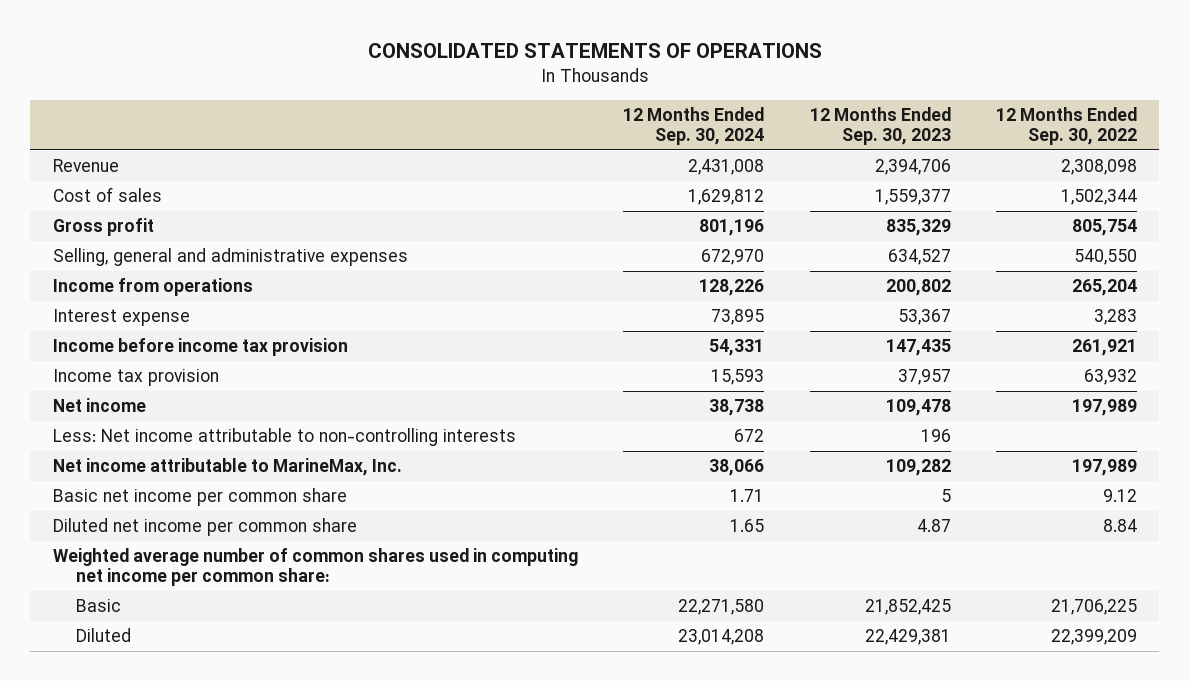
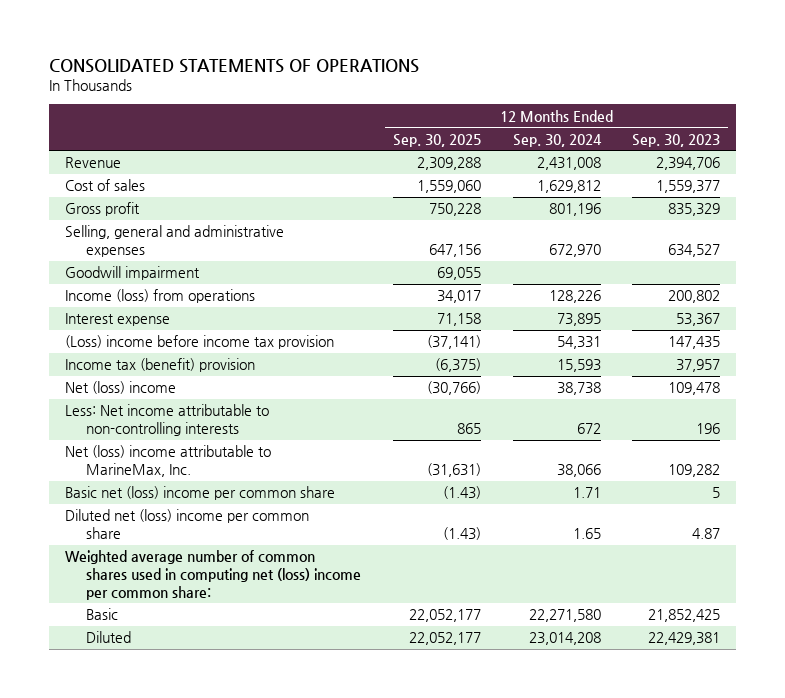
- | 12 Months Ended Sep. 30, 2024 | 12 Months Ended Sep. 30, 2023 | 12 Months Ended Sep. 30, 2022
+ | 12 Months Ended Sep. 30, 2025 | 12 Months Ended Sep. 30, 2024 | 12 Months Ended Sep. 30, 2023
- Income from operations | 128,226 | 200,802 | 265,204
+ Goodwill impairment | 69,055 | |
+ Income (loss) from operations | 34,017 | 128,226 | 200,802
- Income before income tax provision | 54,331 | 147,435 | 261,921
- Income tax provision | 15,593 | 37,957 | 63,932
- Net income | 38,738 | 109,478 | 197,989
+ (Loss) income before income tax provision | (37,141) | 54,331 | 147,435
+ Income tax (benefit) provision | (6,375) | 15,593 | 37,957
+ Net (loss) income | (30,766) | 38,738 | 109,478
- Net income attributable to MarineMax, Inc. | 38,066 | 109,282 | 197,989
- Basic net income per common share | 1.71 | 5 | 9.12
- Diluted net income per common share | 1.65 | 4.87 | 8.84
- Weighted average number of common shares used in computing net income per common share:
+ Net (loss) income attributable to MarineMax, Inc. | (31,631) | 38,066 | 109,282
+ Basic net (loss) income per common share | (1.43) | 1.71 | 5
+ Diluted net (loss) income per common share | (1.43) | 1.65 | 4.87
+ Weighted average number of common shares used in computing net (loss) income per common share:

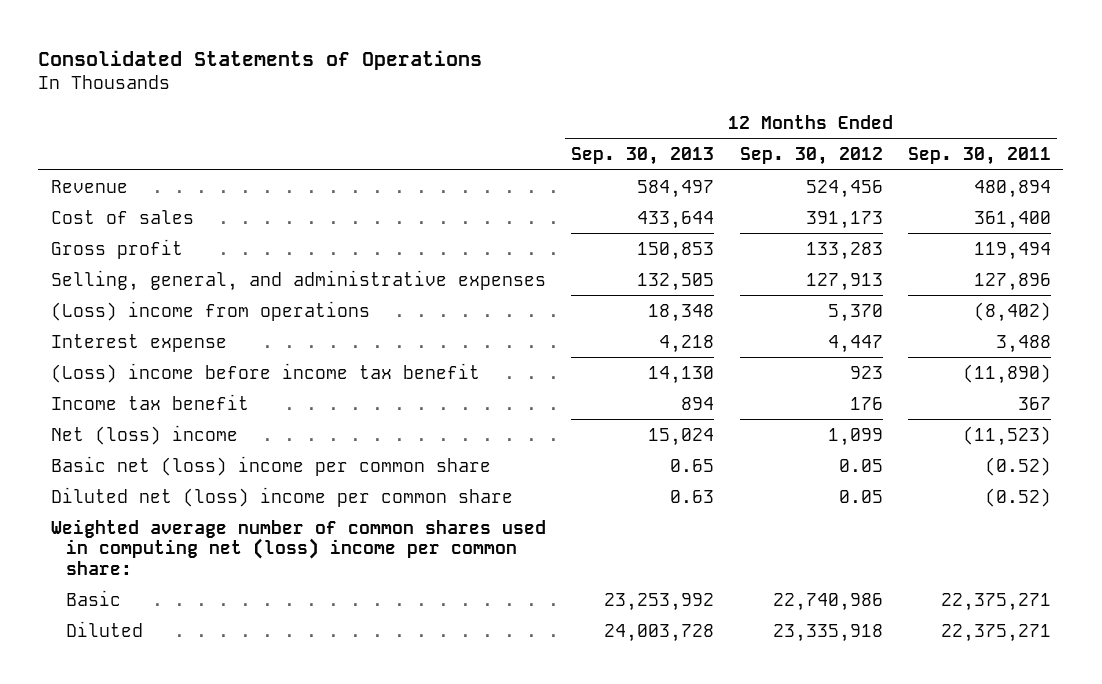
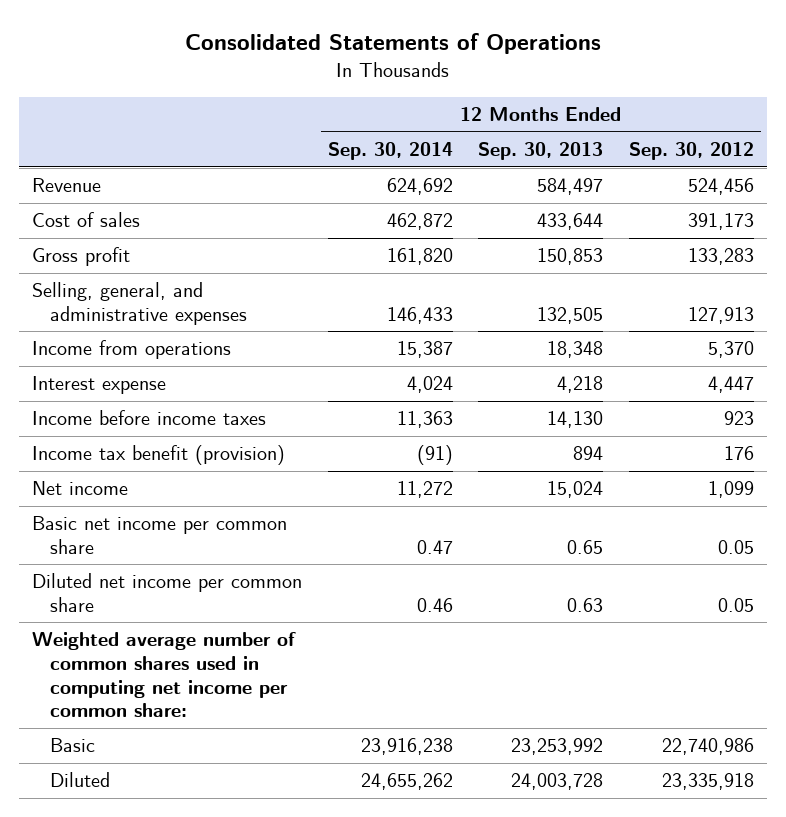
- | 12 Months Ended Sep. 30, 2013 | 12 Months Ended Sep. 30, 2012 | 12 Months Ended Sep. 30, 2011
+ | 12 Months Ended Sep. 30, 2014 | 12 Months Ended Sep. 30, 2013 | 12 Months Ended Sep. 30, 2012
- (Loss) income from operations | 18,348 | 5,370 | (8,402)
+ Income from operations | 15,387 | 18,348 | 5,370
- (Loss) income before income tax benefit | 14,130 | 923 | (11,890)
- Income tax benefit | 894 | 176 | 367
- Net (loss) income | 15,024 | 1,099 | (11,523)
- Basic net (loss) income per common share | 0.65 | 0.05 | (0.52)
- Diluted net (loss) income per common share | 0.63 | 0.05 | (0.52)
- Weighted average number of common shares used in computing net (loss) income per common share:
+ Income before income taxes | 11,363 | 14,130 | 923
+ Income tax benefit (provision) | (91) | 894 | 176
+ Net income | 11,272 | 15,024 | 1,099
+ Basic net income per common share | 0.47 | 0.65 | 0.05
+ Diluted net income per common share | 0.46 | 0.63 | 0.05
+ Weighted average number of common shares used in computing net income per common share:

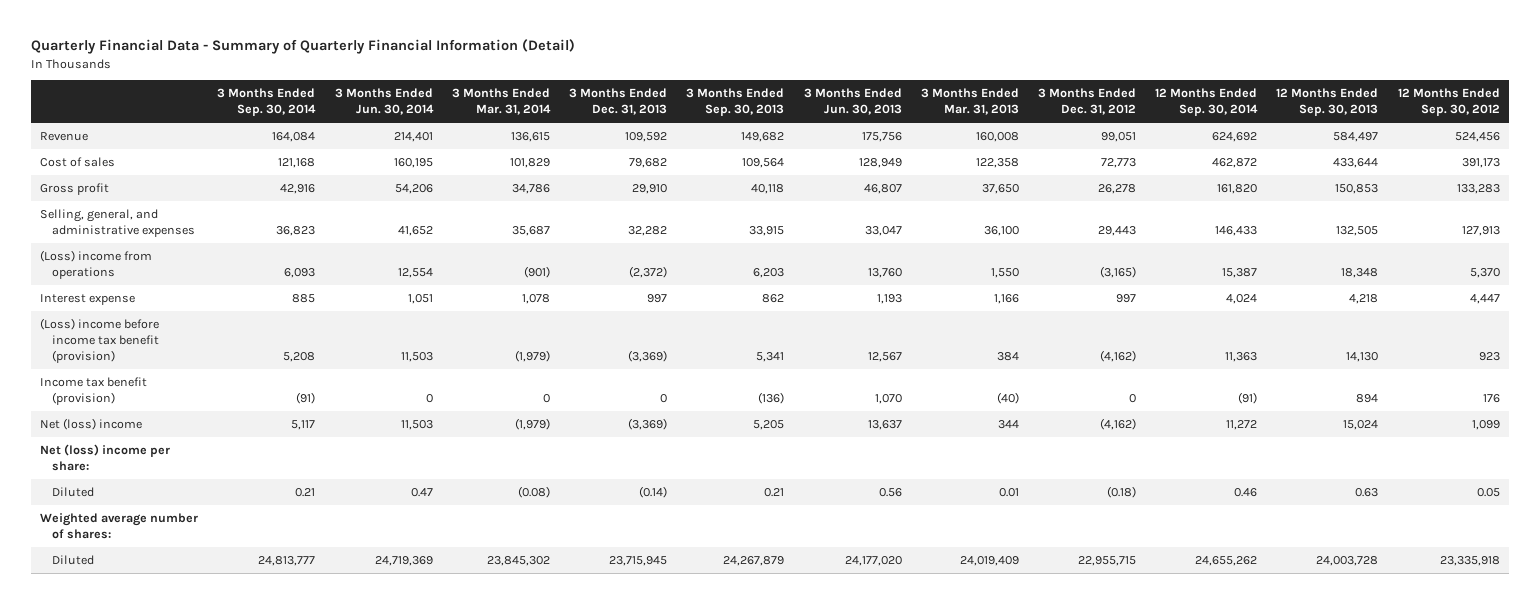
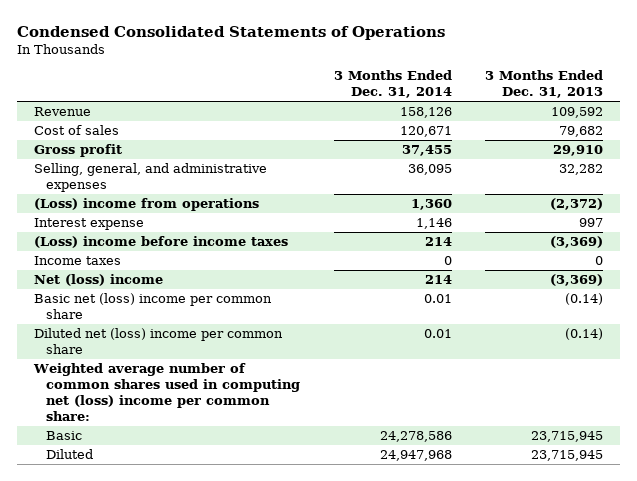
- Quarterly Financial Data - Summary of Quarterly Financial Information (Detail)
+ Condensed Consolidated Statements of Operations
- | 3 Months Ended Sep. 30, 2014 | 3 Months Ended Jun. 30, 2014 | 3 Months Ended Mar. 31, 2014 | 3 Months Ended Dec. 31, 2013 | 3 Months Ended Sep. 30, 2013 | 3 Months Ended Jun. 30, 2013 | 3 Months Ended Mar. 31, 2013 | 3 Months Ended Dec. 31, 2012 | 12 Months Ended Sep. 30, 2014 | 12 Months Ended Sep. 30, 2013 | 12 Months Ended Sep. 30, 2012
+ | 3 Months Ended Dec. 31, 2014 | 3 Months Ended Dec. 31, 2013
- (Loss) income before income tax benefit (provision) | 5,208 | 11,503 | (1,979) | (3,369) | 5,341 | 12,567 | 384 | (4,162) | 11,363 | 14,130 | 923
- Income tax benefit (provision) | (91) | 0 | 0 | 0 | (136) | 1,070 | (40) | 0 | (91) | 894 | 176
+ (Loss) income before income taxes | 214 | (3,369)
+ Income taxes | 0 | 0
- Net (loss) income per share:
- Diluted | 0.21 | 0.47 | (0.08) | (0.14) | 0.21 | 0.56 | 0.01 | (0.18) | 0.46 | 0.63 | 0.05
- Weighted average number of shares:
+ Basic net (loss) income per common share | 0.01 | (0.14)
+ Diluted net (loss) income per common share | 0.01 | (0.14)
+ Weighted average number of common shares used in computing net (loss) income per common share:
+ Basic | 24,278,586 | 23,715,945

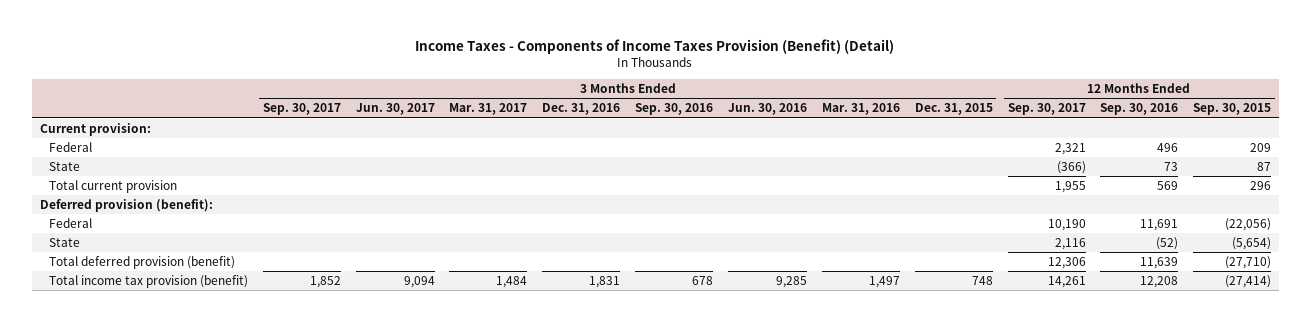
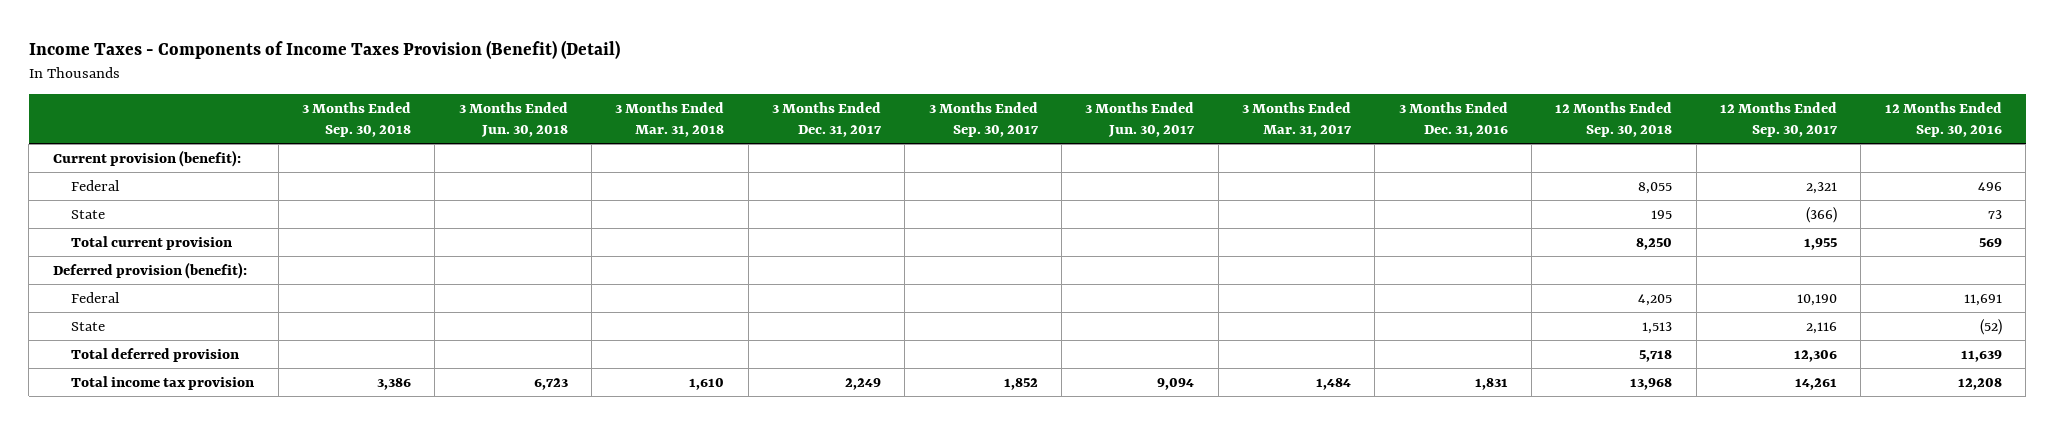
- | 3 Months Ended Sep. 30, 2017 | 3 Months Ended Jun. 30, 2017 | 3 Months Ended Mar. 31, 2017 | 3 Months Ended Dec. 31, 2016 | 3 Months Ended Sep. 30, 2016 | 3 Months Ended Jun. 30, 2016 | 3 Months Ended Mar. 31, 2016 | 3 Months Ended Dec. 31, 2015 | 12 Months Ended Sep. 30, 2017 | 12 Months Ended Sep. 30, 2016 | 12 Months Ended Sep. 30, 2015
+ | 3 Months Ended Sep. 30, 2018 | 3 Months Ended Jun. 30, 2018 | 3 Months Ended Mar. 31, 2018 | 3 Months Ended Dec. 31, 2017 | 3 Months Ended Sep. 30, 2017 | 3 Months Ended Jun. 30, 2017 | 3 Months Ended Mar. 31, 2017 | 3 Months Ended Dec. 31, 2016 | 12 Months Ended Sep. 30, 2018 | 12 Months Ended Sep. 30, 2017 | 12 Months Ended Sep. 30, 2016
- Current provision:
+ Current provision (benefit):
- Total deferred provision (benefit) | | | | | | | | | 12,306 | 11,639 | (27,710)
- Total income tax provision (benefit) | 1,852 | 9,094 | 1,484 | 1,831 | 678 | 9,285 | 1,497 | 748 | 14,261 | 12,208 | (27,414)
+ Total deferred provision | | | | | | | | | 5,718 | 12,306 | 11,639
+ Total income tax provision | 3,386 | 6,723 | 1,610 | 2,249 | 1,852 | 9,094 | 1,484 | 1,831 | 13,968 | 14,261 | 12,208

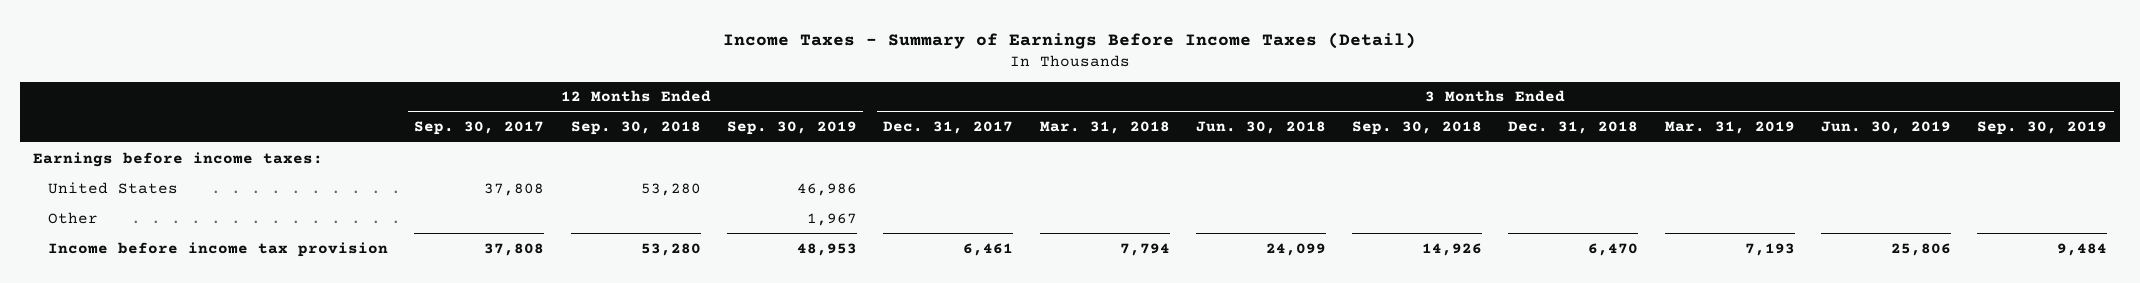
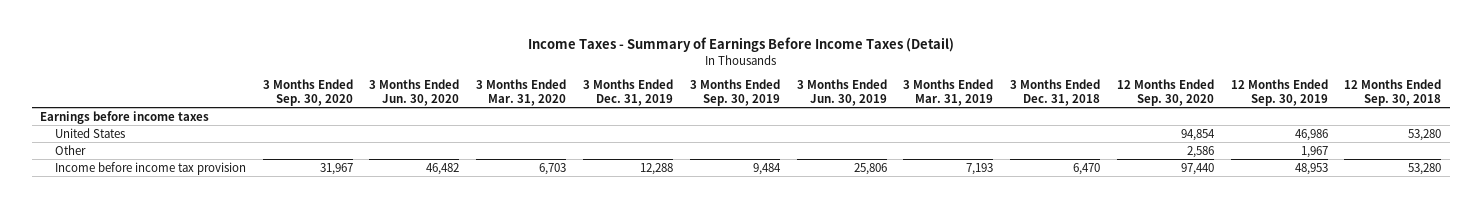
- | 12 Months Ended Sep. 30, 2017 | 12 Months Ended Sep. 30, 2018 | 12 Months Ended Sep. 30, 2019 | 3 Months Ended Dec. 31, 2017 | 3 Months Ended Mar. 31, 2018 | 3 Months Ended Jun. 30, 2018 | 3 Months Ended Sep. 30, 2018 | 3 Months Ended Dec. 31, 2018 | 3 Months Ended Mar. 31, 2019 | 3 Months Ended Jun. 30, 2019 | 3 Months Ended Sep. 30, 2019
+ | 3 Months Ended Sep. 30, 2020 | 3 Months Ended Jun. 30, 2020 | 3 Months Ended Mar. 31, 2020 | 3 Months Ended Dec. 31, 2019 | 3 Months Ended Sep. 30, 2019 | 3 Months Ended Jun. 30, 2019 | 3 Months Ended Mar. 31, 2019 | 3 Months Ended Dec. 31, 2018 | 12 Months Ended Sep. 30, 2020 | 12 Months Ended Sep. 30, 2019 | 12 Months Ended Sep. 30, 2018
- Earnings before income taxes:
+ Earnings before income taxes

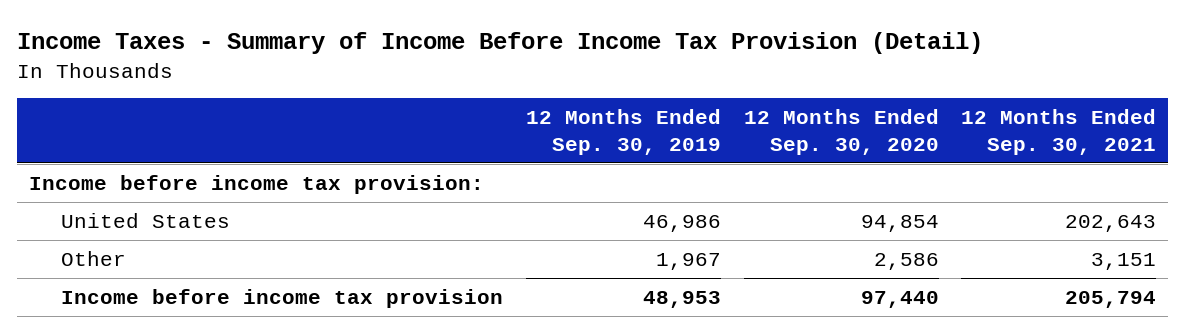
- Income Taxes - Summary of Earnings Before Income Taxes (Detail)
+ Income Taxes - Summary of Income Before Income Tax Provision (Detail)
- | 3 Months Ended Sep. 30, 2020 | 3 Months Ended Jun. 30, 2020 | 3 Months Ended Mar. 31, 2020 | 3 Months Ended Dec. 31, 2019 | 3 Months Ended Sep. 30, 2019 | 3 Months Ended Jun. 30, 2019 | 3 Months Ended Mar. 31, 2019 | 3 Months Ended Dec. 31, 2018 | 12 Months Ended Sep. 30, 2020 | 12 Months Ended Sep. 30, 2019 | 12 Months Ended Sep. 30, 2018
+ | 12 Months Ended Sep. 30, 2019 | 12 Months Ended Sep. 30, 2020 | 12 Months Ended Sep. 30, 2021
- Earnings before income taxes
+ Income before income tax provision:

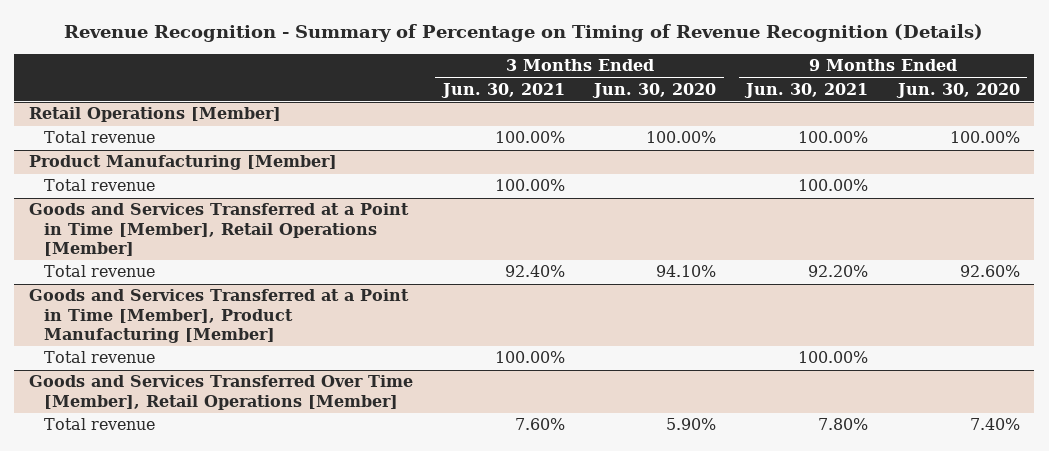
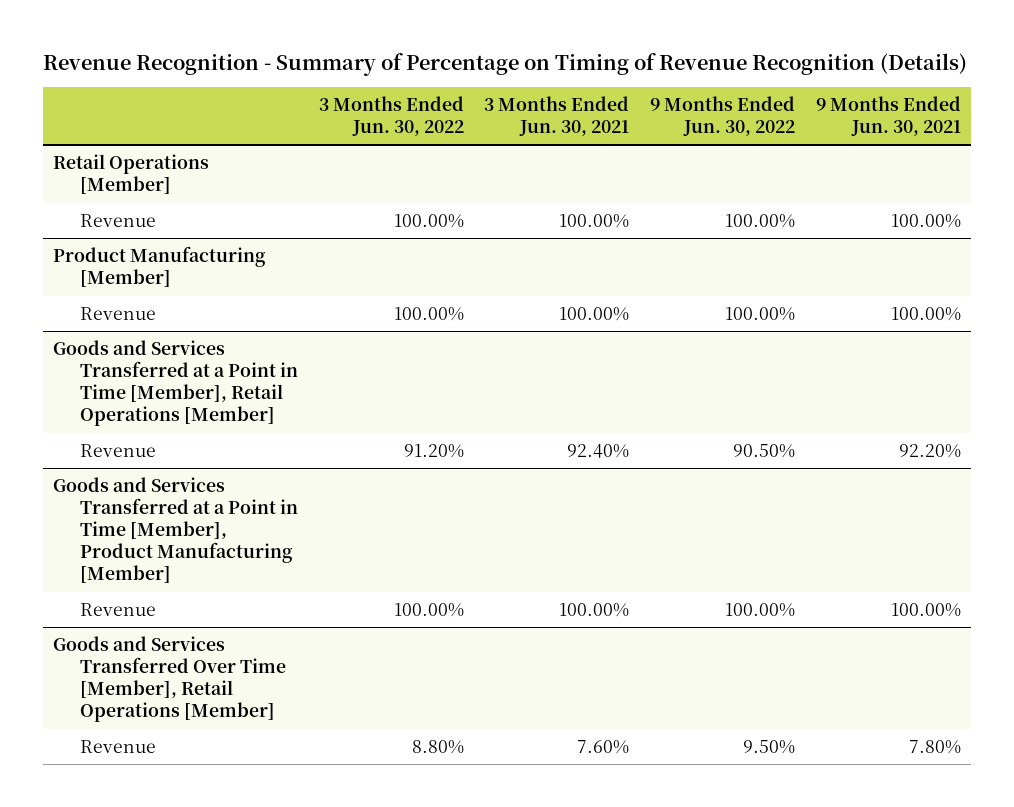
- | 3 Months Ended Jun. 30, 2021 | 3 Months Ended Jun. 30, 2020 | 9 Months Ended Jun. 30, 2021 | 9 Months Ended Jun. 30, 2020
+ | 3 Months Ended Jun. 30, 2022 | 3 Months Ended Jun. 30, 2021 | 9 Months Ended Jun. 30, 2022 | 9 Months Ended Jun. 30, 2021
@ Retail Operations [Member]
- Total revenue | 100.00% | 100.00% | 100.00% | 100.00%
+ Revenue | 100.00% | 100.00% | 100.00% | 100.00%
@ Product Manufacturing [Member]
- Total revenue | 100.00% | | 100.00% |
+ Revenue | 100.00% | 100.00% | 100.00% | 100.00%
@ Goods and Services Transferred at a Point in Time [Member], Retail Operations [Member]
- Total revenue | 92.40% | 94.10% | 92.20% | 92.60%
+ Revenue | 91.20% | 92.40% | 90.50% | 92.20%
@ Goods and Services Transferred at a Point in Time [Member], Product Manufacturing [Member]
- Total revenue | 100.00% | | 100.00% |
+ Revenue | 100.00% | 100.00% | 100.00% | 100.00%
@ Goods and Services Transferred Over Time [Member], Retail Operations [Member]
- Total revenue | 7.60% | 5.90% | 7.80% | 7.40%
+ Revenue | 8.80% | 7.60% | 9.50% | 7.80%

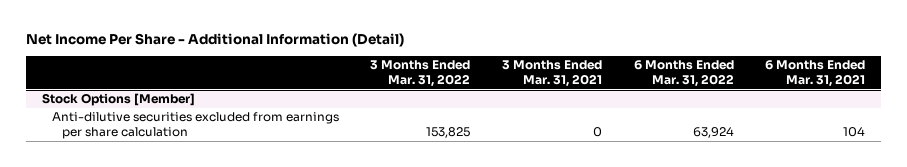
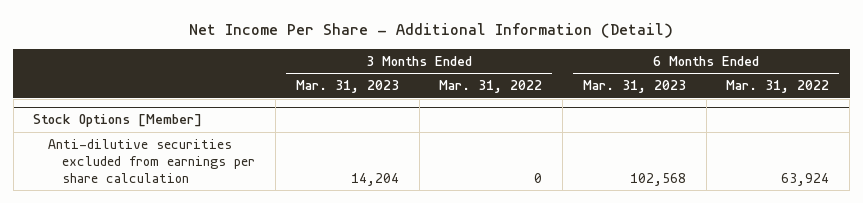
- | 3 Months Ended Mar. 31, 2022 | 3 Months Ended Mar. 31, 2021 | 6 Months Ended Mar. 31, 2022 | 6 Months Ended Mar. 31, 2021
+ | 3 Months Ended Mar. 31, 2023 | 3 Months Ended Mar. 31, 2022 | 6 Months Ended Mar. 31, 2023 | 6 Months Ended Mar. 31, 2022
@ Stock Options [Member]
- Anti-dilutive securities excluded from earnings per share calculation | 153,825 | 0 | 63,924 | 104
+ Anti-dilutive securities excluded from earnings per share calculation | 14,204 | 0 | 102,568 | 63,924

